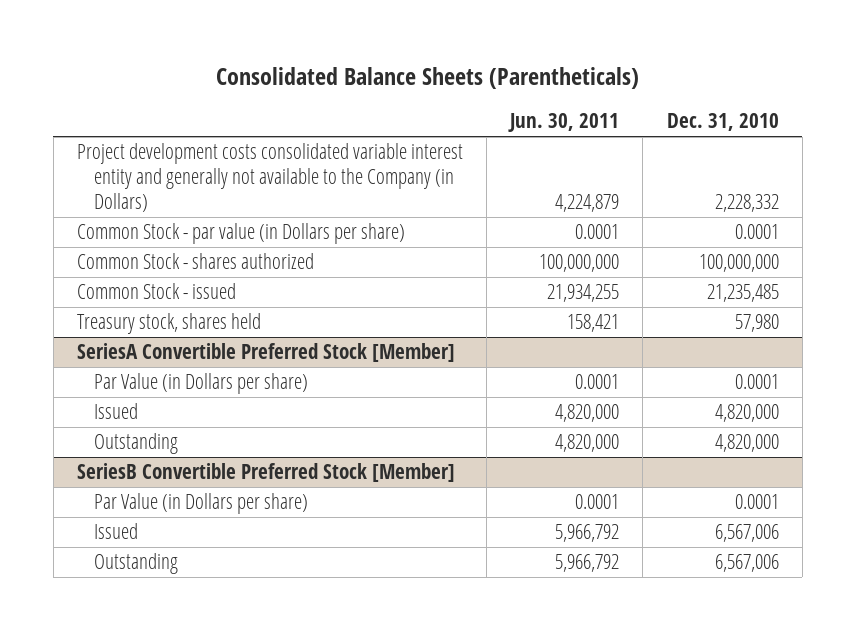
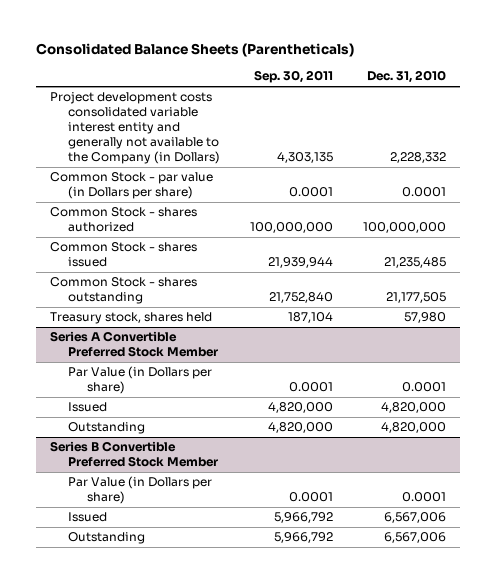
- | Jun. 30, 2011 | Dec. 31, 2010
+ | Sep. 30, 2011 | Dec. 31, 2010
- Common Stock - issued | 21,934,255 | 21,235,485
+ Common Stock - shares issued | 21,939,944 | 21,235,485
+ Common Stock - shares outstanding | 21,752,840 | 21,177,505
- SeriesA Convertible Preferred Stock [Member]
+ Series A Convertible Preferred Stock Member
- SeriesB Convertible Preferred Stock [Member]
+ Series B Convertible Preferred Stock Member

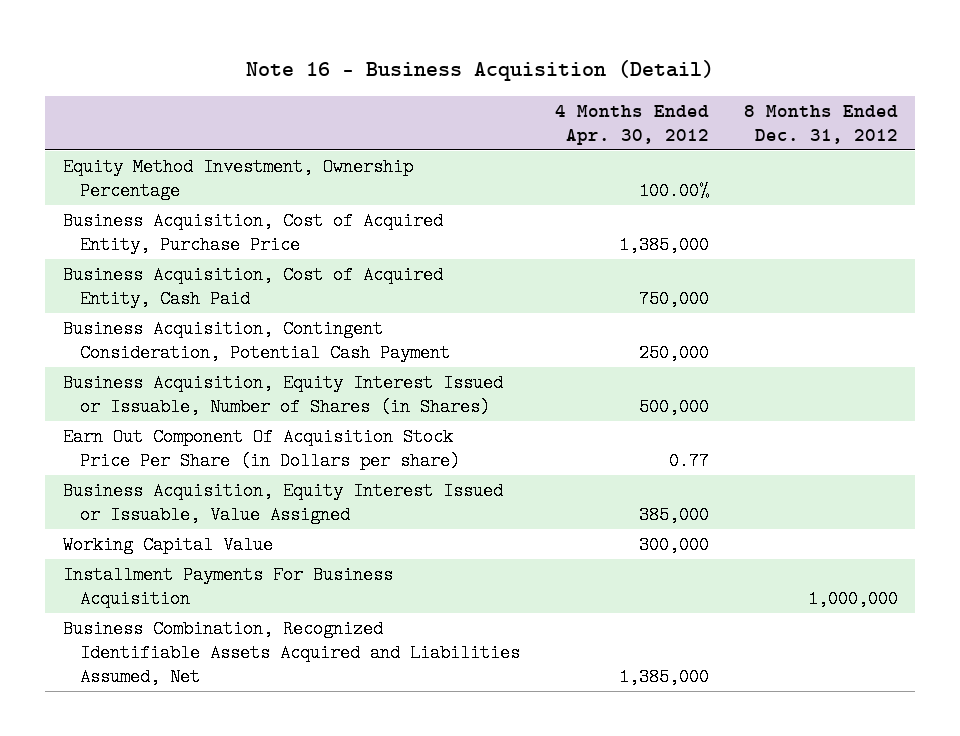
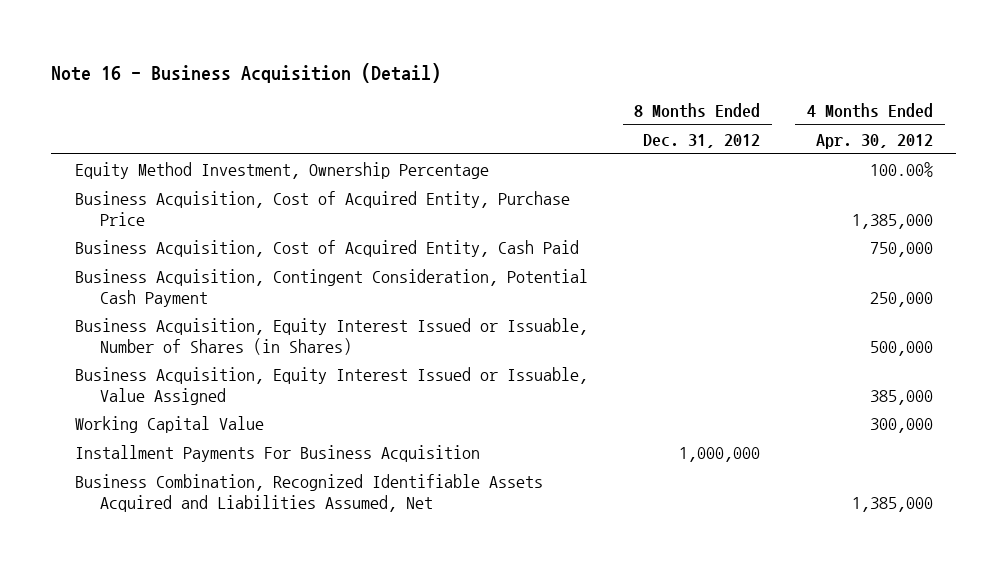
- | 4 Months Ended Apr. 30, 2012 | 8 Months Ended Dec. 31, 2012
+ | 8 Months Ended Dec. 31, 2012 | 4 Months Ended Apr. 30, 2012
- Earn Out Component Of Acquisition Stock Price Per Share (in Dollars per share) | 0.77 |

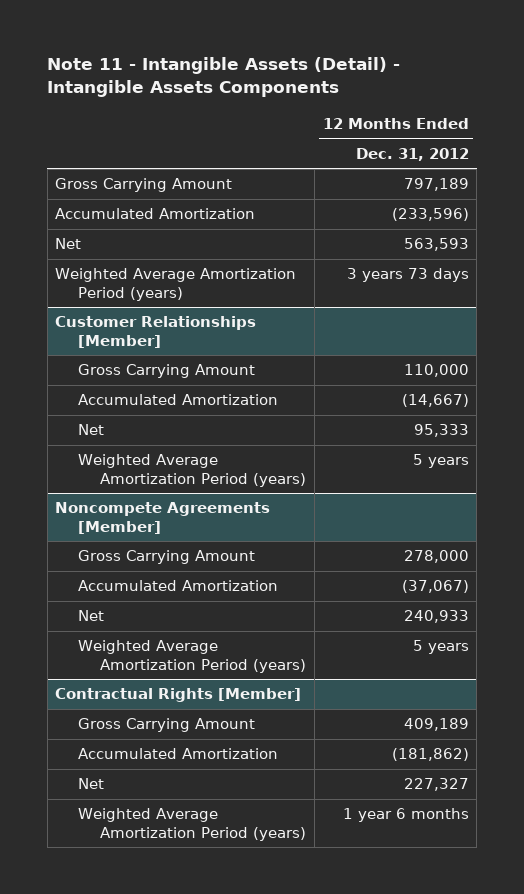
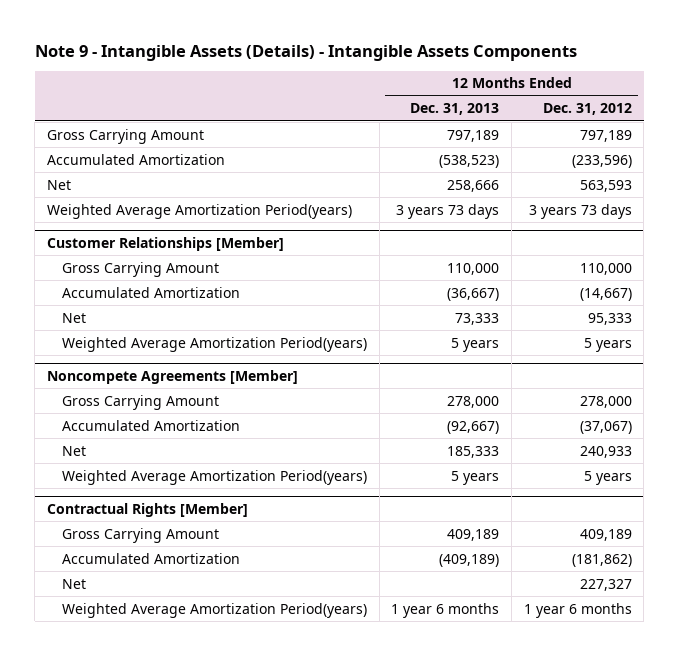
- Note 11 - Intangible Assets (Detail) - Intangible Assets Components
+ Note 9 - Intangible Assets (Details) - Intangible Assets Components
- | 12 Months Ended Dec. 31, 2012
+ | 12 Months Ended Dec. 31, 2013 | 12 Months Ended Dec. 31, 2012
- Weighted Average Amortization Period (years) | 3 years 73 days
+ Weighted Average Amortization Period(years) | 3 years 73 days | 3 years 73 days
@ Customer Relationships [Member]
- Weighted Average Amortization Period (years) | 5 years
+ Weighted Average Amortization Period(years) | 5 years | 5 years
@ Noncompete Agreements [Member]
- Weighted Average Amortization Period (years) | 5 years
+ Weighted Average Amortization Period(years) | 5 years | 5 years
@ Contractual Rights [Member]
- Weighted Average Amortization Period (years) | 1 year 6 months
+ Weighted Average Amortization Period(years) | 1 year 6 months | 1 year 6 months

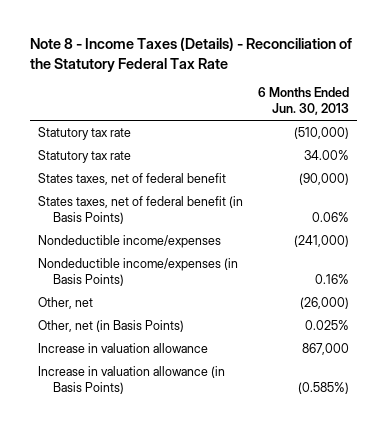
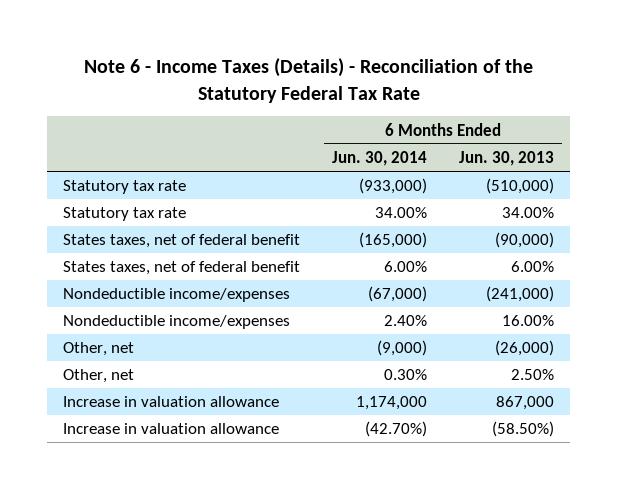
- Note 8 - Income Taxes (Details) - Reconciliation of the Statutory Federal Tax Rate
+ Note 6 - Income Taxes (Details) - Reconciliation of the Statutory Federal Tax Rate
- | 6 Months Ended Jun. 30, 2013
+ | 6 Months Ended Jun. 30, 2014 | 6 Months Ended Jun. 30, 2013
- States taxes, net of federal benefit (in Basis Points) | 0.06%
+ States taxes, net of federal benefit | 6.00% | 6.00%
- Nondeductible income/expenses (in Basis Points) | 0.16%
+ Nondeductible income/expenses | 2.40% | 16.00%
- Other, net (in Basis Points) | 0.025%
+ Other, net | 0.30% | 2.50%
- Increase in valuation allowance (in Basis Points) | (0.585%)
+ Increase in valuation allowance | (42.70%) | (58.50%)

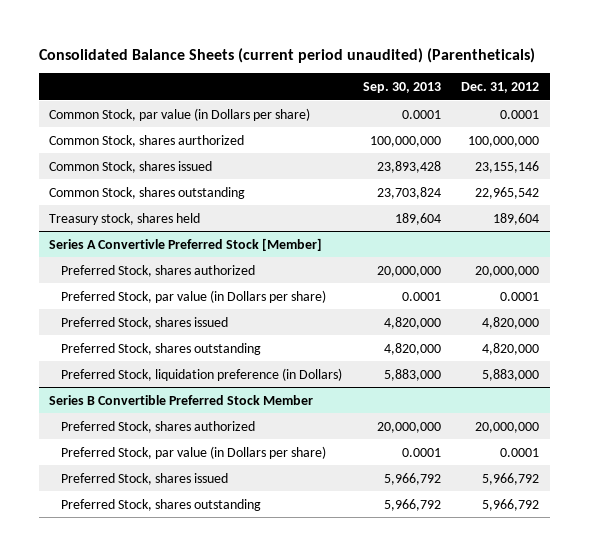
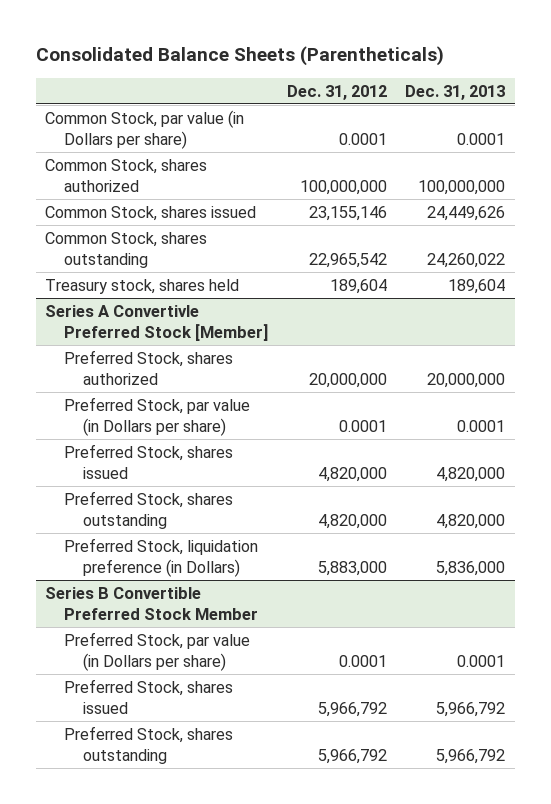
- Consolidated Balance Sheets (current period unaudited) (Parentheticals)
+ Consolidated Balance Sheets (Parentheticals)
- | Sep. 30, 2013 | Dec. 31, 2012
+ | Dec. 31, 2012 | Dec. 31, 2013
- Common Stock, shares aurthorized | 100,000,000 | 100,000,000
+ Common Stock, shares authorized | 100,000,000 | 100,000,000
- Trеasury stock, sharеs hеld | 189,604 | 189,604
+ Treasury stock, shares held | 189,604 | 189,604
@ Series B Convertible Preferred Stock Member
- Preferred Stock, shares authorized | 20,000,000 | 20,000,000

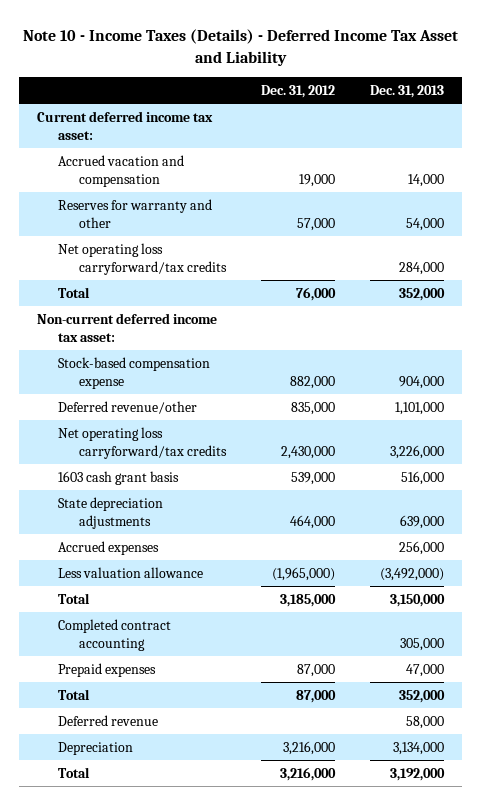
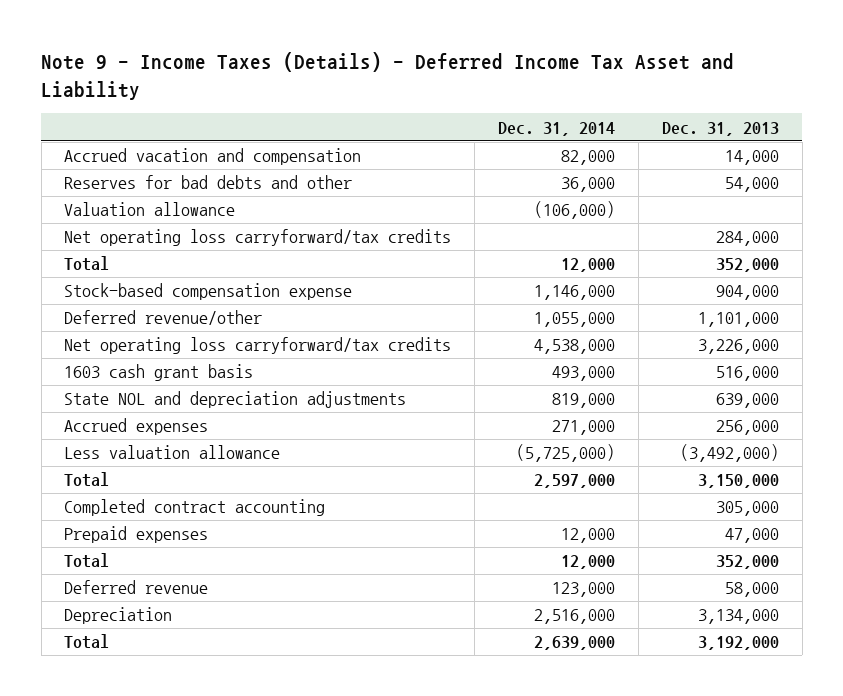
- Note 10 - Income Taxes (Details) - Deferred Income Tax Asset and Liability
+ Note 9 - Income Taxes (Details) - Deferred Income Tax Asset and Liability
- | Dec. 31, 2012 | Dec. 31, 2013
+ | Dec. 31, 2014 | Dec. 31, 2013
- Current deferred income tax asset:
- Reserves for warranty and other | 57,000 | 54,000
+ Reserves for bad debts and other | 36,000 | 54,000
+ Valuation allowance | (106,000) |
- Non-current deferred income tax asset:
- State depreciation adjustments | 464,000 | 639,000
+ State NOL and depreciation adjustments | 819,000 | 639,000

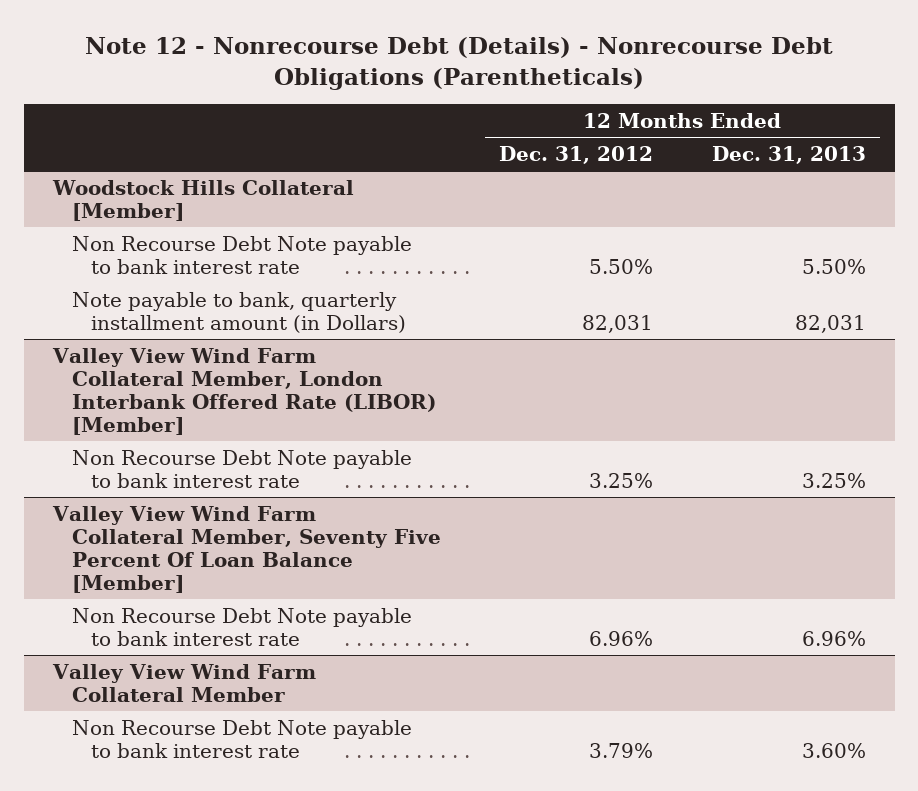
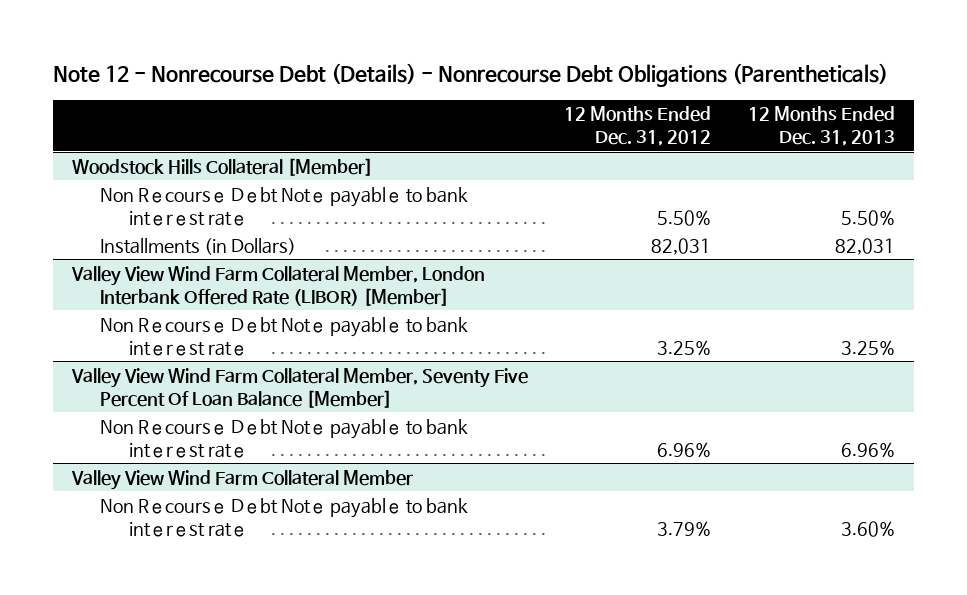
@ Woodstock Hills Collateral [Member]
- Notе payablе to bank, quartеrly installmеnt amount (in Dollars) | 82,031 | 82,031
+ Installments (in Dollars) | 82,031 | 82,031

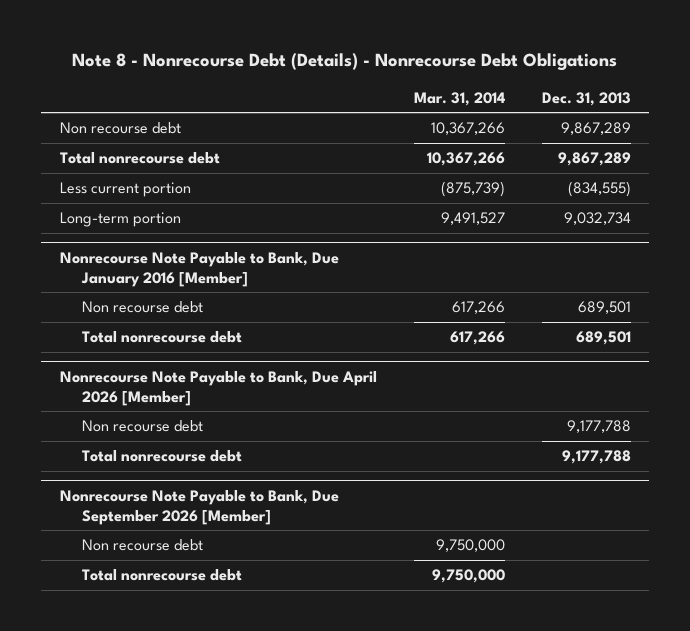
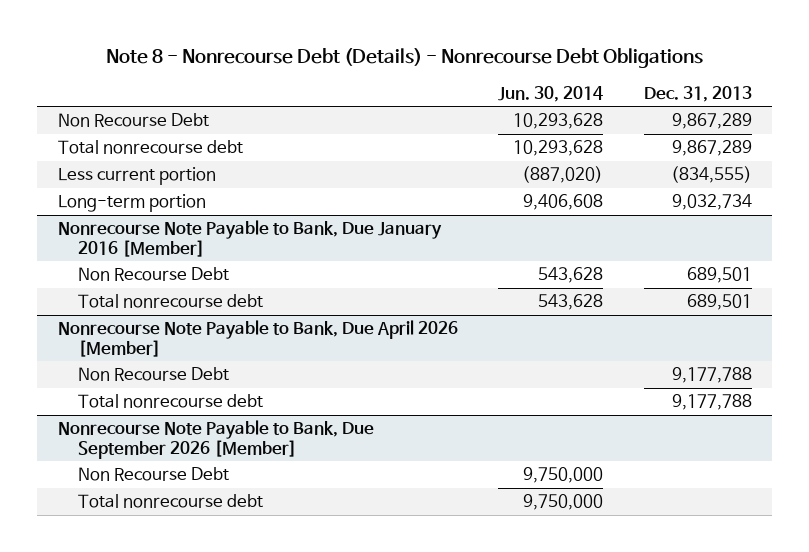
- | Mar. 31, 2014 | Dec. 31, 2013
+ | Jun. 30, 2014 | Dec. 31, 2013
- Non recourse debt | 10,367,266 | 9,867,289
+ Non Recourse Debt | 10,293,628 | 9,867,289
@ Nonrecourse Note Payable to Bank, Due January 2016 [Member]
- Non recourse debt | 617,266 | 689,501
+ Non Recourse Debt | 543,628 | 689,501
@ Nonrecourse Note Payable to Bank, Due April 2026 [Member]
- Non recourse debt | | 9,177,788
+ Non Recourse Debt | | 9,177,788
@ Nonrecourse Note Payable to Bank, Due September 2026 [Member]
- Non recourse debt | 9,750,000 |
+ Non Recourse Debt | 9,750,000 |

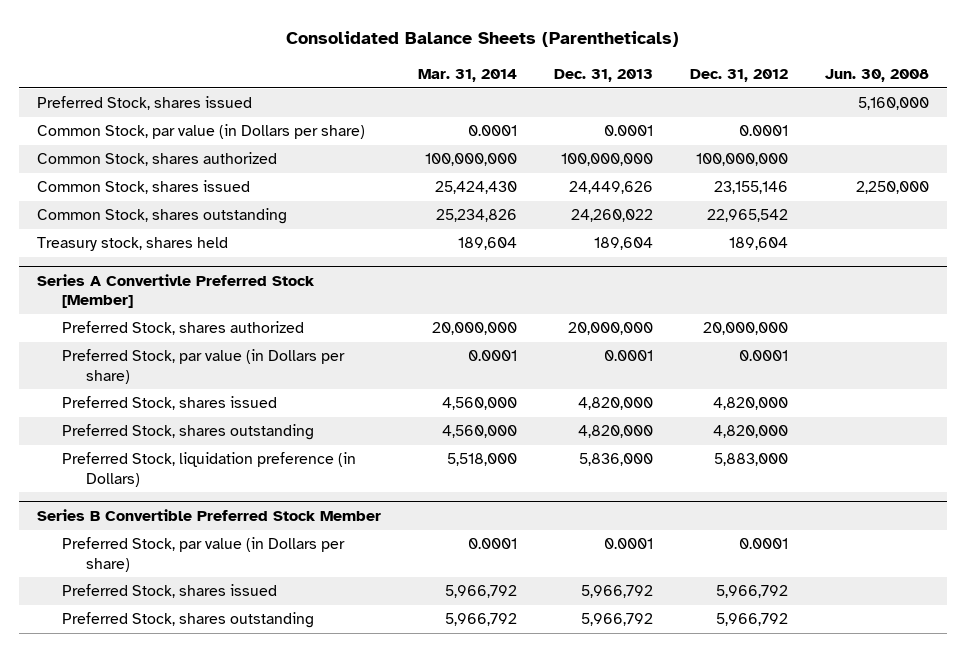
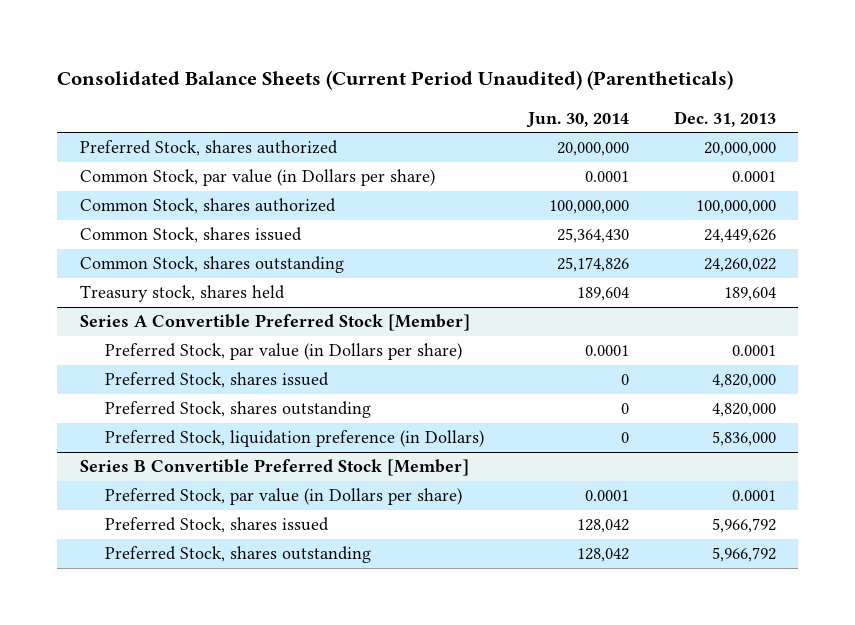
- Consolidated Balance Sheets (Parentheticals)
+ Consolidated Balance Sheets (Current Period Unaudited) (Parentheticals)
- | Mar. 31, 2014 | Dec. 31, 2013 | Dec. 31, 2012 | Jun. 30, 2008
+ | Jun. 30, 2014 | Dec. 31, 2013
- Preferred Stock, shares issued | | | | 5,160,000
+ Preferred Stock, shares authorized | 20,000,000 | 20,000,000
- Series A Convertivle Preferred Stock [Member]
- Preferred Stock, shares authorized | 20,000,000 | 20,000,000 | 20,000,000 |
+ Series A Convertible Preferred Stock [Member]
- Series B Convertible Preferred Stock Member
+ Series B Convertible Preferred Stock [Member]

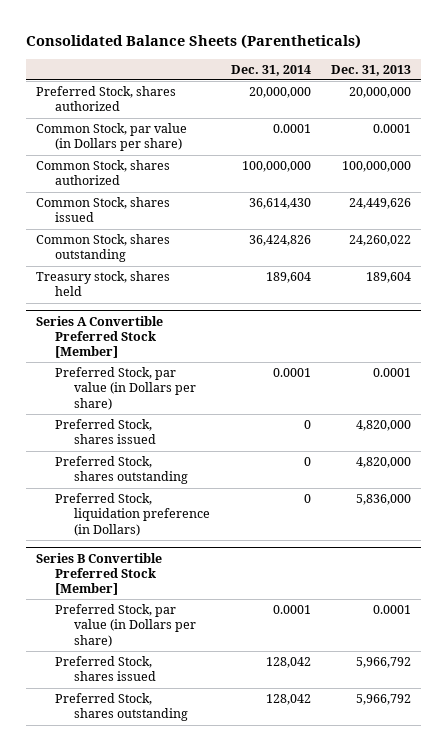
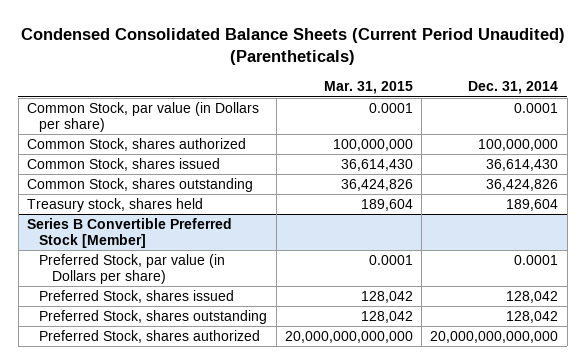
- Consolidated Balance Sheets (Parentheticals)
+ Condensed Consolidated Balance Sheets (Current Period Unaudited) (Parentheticals)
- | Dec. 31, 2014 | Dec. 31, 2013
+ | Mar. 31, 2015 | Dec. 31, 2014
- Preferred Stock, shares authorized | 20,000,000 | 20,000,000
- Series A Convertible Preferred Stock [Member]
- Preferred Stock, par value (in Dollars per share) | 0.0001 | 0.0001
- Preferred Stock, shares issued | 0 | 4,820,000
- Preferred Stock, shares outstanding | 0 | 4,820,000
- Preferred Stock, liquidation preference (in Dollars) | 0 | 5,836,000
@ Series B Convertible Preferred Stock [Member]
+ Preferred Stock, shares authorized | 20,000,000,000,000 | 20,000,000,000,000

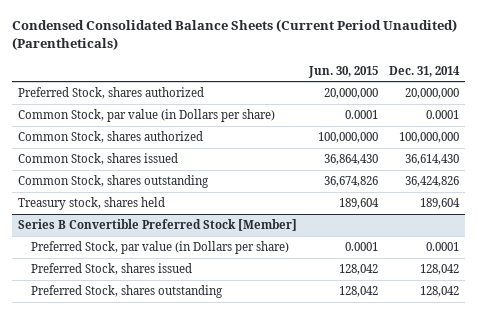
- | Mar. 31, 2015 | Dec. 31, 2014
+ | Jun. 30, 2015 | Dec. 31, 2014
+ Preferred Stock, shares authorized | 20,000,000 | 20,000,000
@ Series B Convertible Preferred Stock [Member]
- Preferred Stock, shares authorized | 20,000,000,000,000 | 20,000,000,000,000

